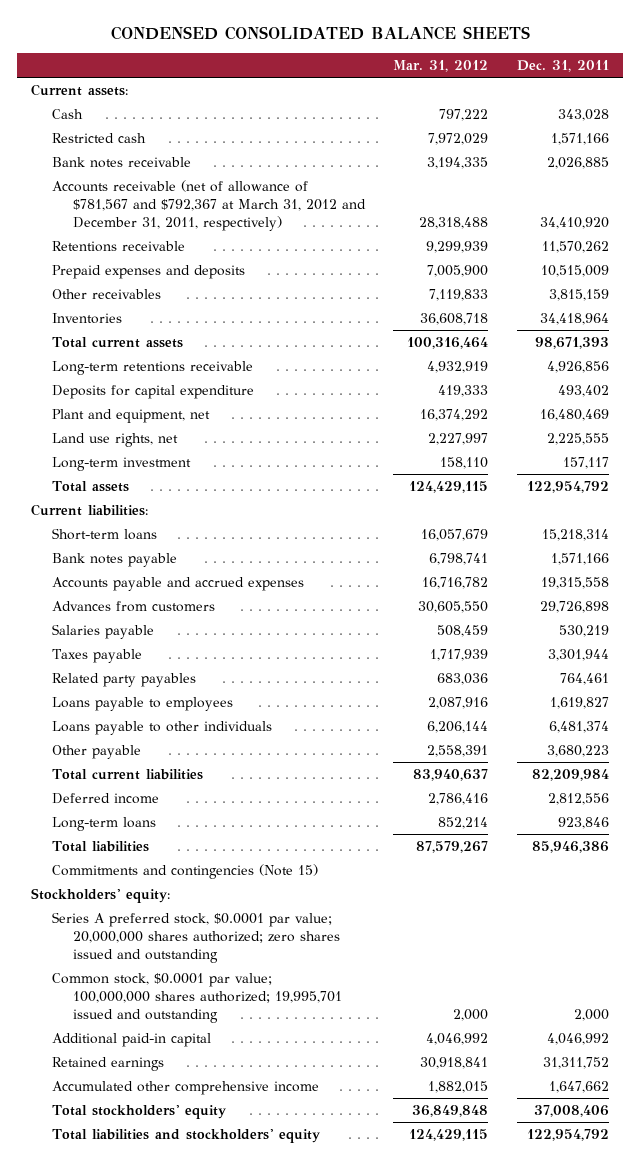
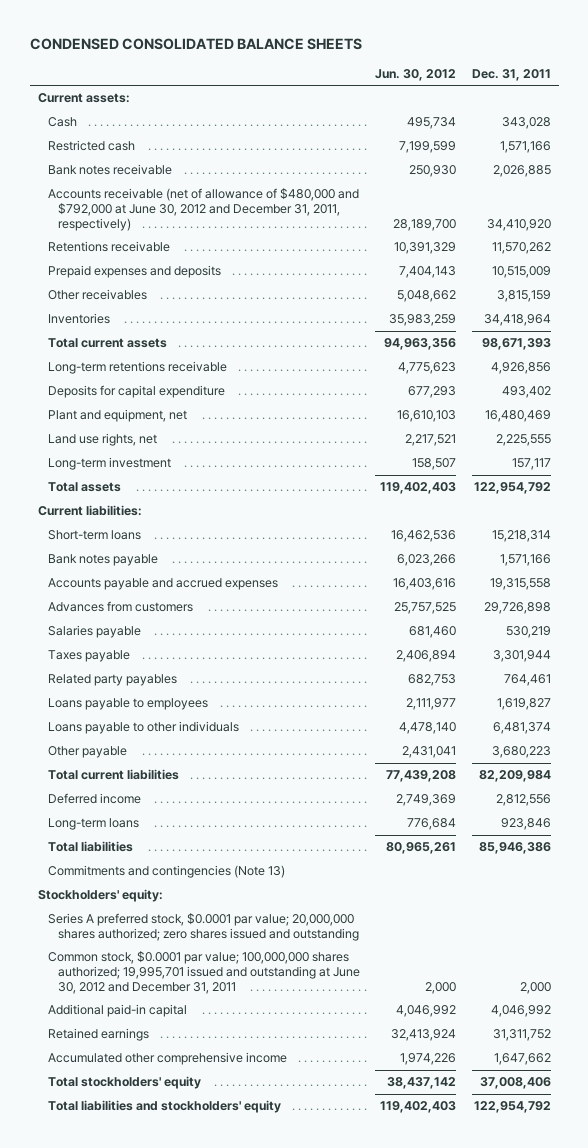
- | Mar. 31, 2012 | Dec. 31, 2011
+ | Jun. 30, 2012 | Dec. 31, 2011
- Accounts receivable (net of allowance of $781,567 and $792,367 at March 31, 2012 and December 31, 2011, respectively) | 28,318,488 | 34,410,920
+ Accounts receivable (net of allowance of $480,000 and $792,000 at June 30, 2012 and December 31, 2011, respectively) | 28,189,700 | 34,410,920
- Commitments and contingencies (Note 15)
+ Commitments and contingencies (Note 13)
- Common stock, $0.0001 par value; 100,000,000 shares authorized; 19,995,701 issued and outstanding | 2,000 | 2,000
+ Common stock, $0.0001 par value; 100,000,000 shares authorized; 19,995,701 issued and outstanding at June 30, 2012 and December 31, 2011 | 2,000 | 2,000

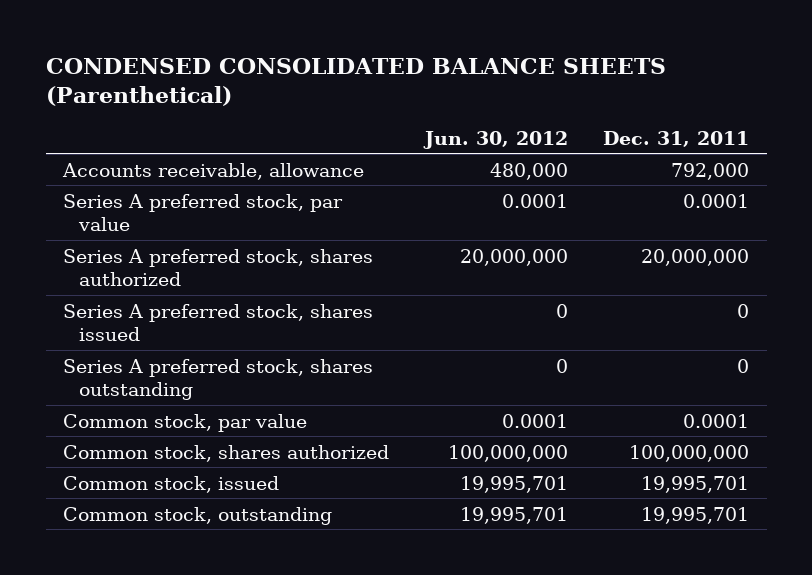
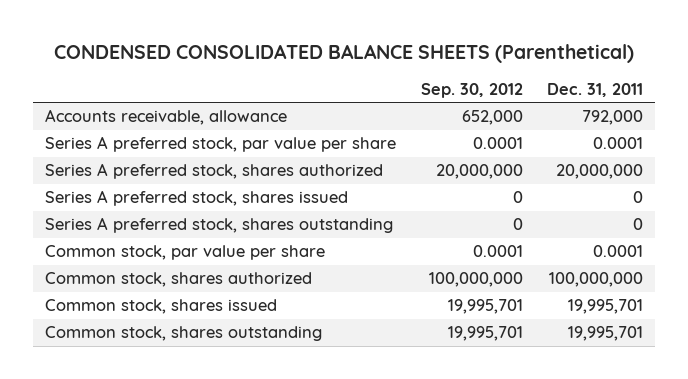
- | Jun. 30, 2012 | Dec. 31, 2011
+ | Sep. 30, 2012 | Dec. 31, 2011
- Series A preferred stock, par value | 0.0001 | 0.0001
+ Series A preferred stock, par value per share | 0.0001 | 0.0001
- Common stock, par value | 0.0001 | 0.0001
+ Common stock, par value per share | 0.0001 | 0.0001
- Common stock, issued | 19,995,701 | 19,995,701
- Common stock, outstanding | 19,995,701 | 19,995,701
+ Common stock, shares issued | 19,995,701 | 19,995,701
+ Common stock, shares outstanding | 19,995,701 | 19,995,701

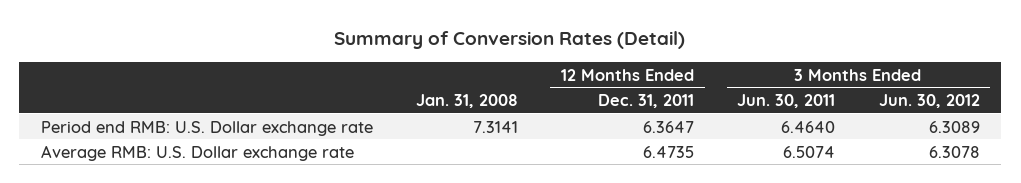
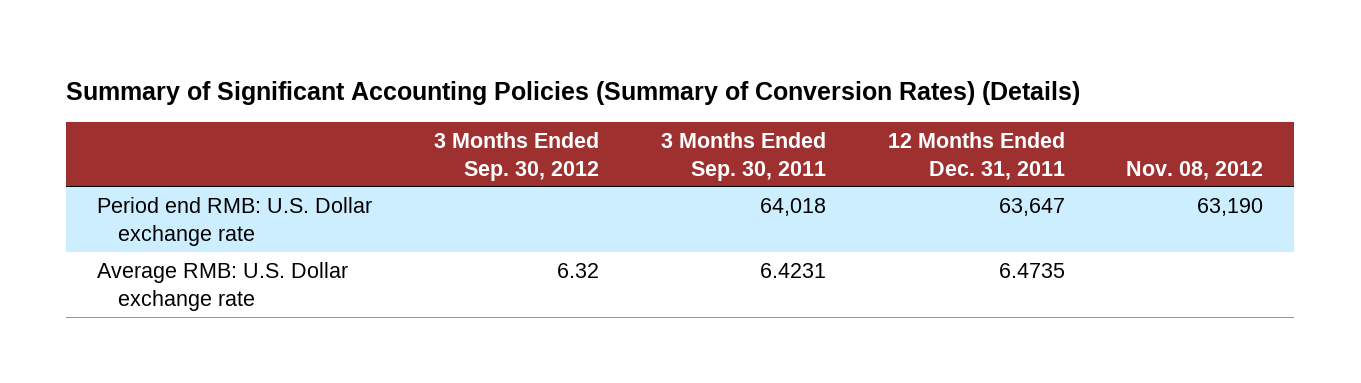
- Summary of Conversion Rates (Detail)
+ Summary of Significant Accounting Policies (Summary of Conversion Rates) (Details)
- | Jan. 31, 2008 | 12 Months Ended Dec. 31, 2011 | 3 Months Ended Jun. 30, 2011 | 3 Months Ended Jun. 30, 2012
+ | 3 Months Ended Sep. 30, 2012 | 3 Months Ended Sep. 30, 2011 | 12 Months Ended Dec. 31, 2011 | Nov. 08, 2012
- Period end RMB: U.S. Dollar exchange rate | 7.3141 | 6.3647 | 6.4640 | 6.3089
+ Period end RMB: U.S. Dollar exchange rate | | 64,018 | 63,647 | 63,190

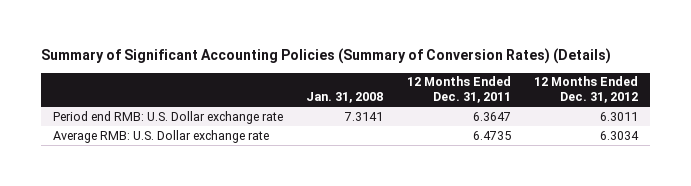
- | 3 Months Ended Sep. 30, 2012 | 3 Months Ended Sep. 30, 2011 | 12 Months Ended Dec. 31, 2011 | Nov. 08, 2012
+ | Jan. 31, 2008 | 12 Months Ended Dec. 31, 2011 | 12 Months Ended Dec. 31, 2012
- Period end RMB: U.S. Dollar exchange rate | | 64,018 | 63,647 | 63,190
+ Period end RMB: U.S. Dollar exchange rate | 7.3141 | 6.3647 | 6.3011

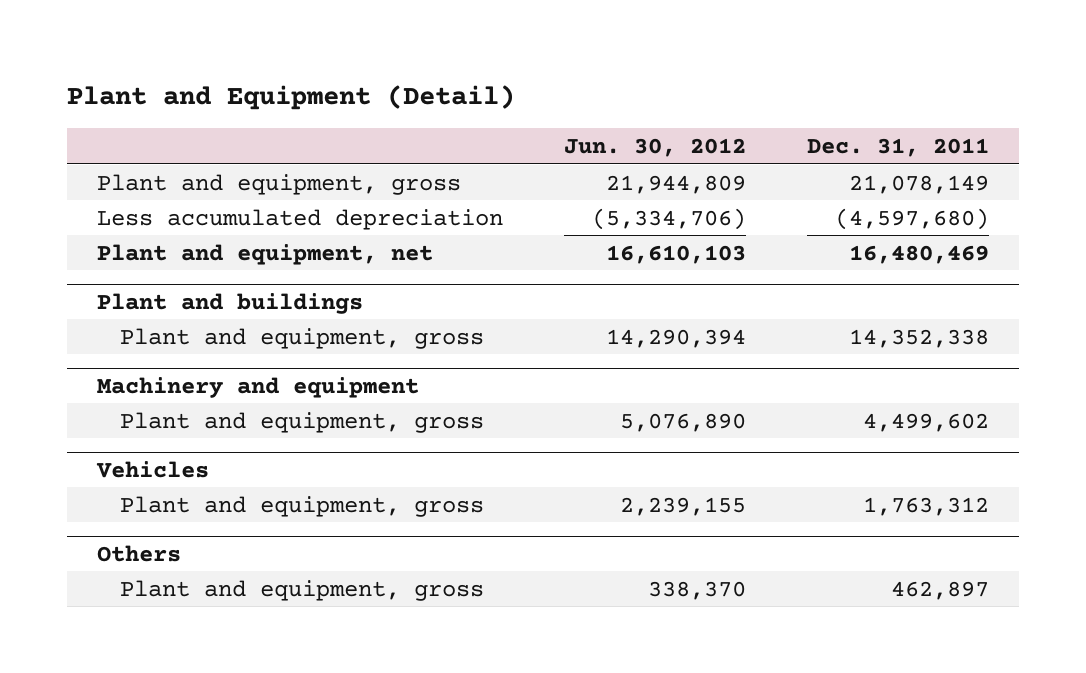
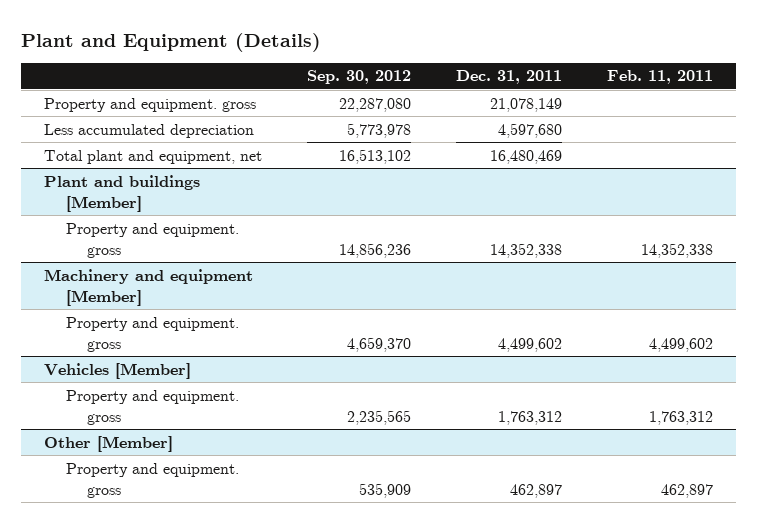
- Plant and Equipment (Detail)
+ Plant and Equipment (Details)
- | Jun. 30, 2012 | Dec. 31, 2011
+ | Sep. 30, 2012 | Dec. 31, 2011 | Feb. 11, 2011
- Plant and equipment, gross | 21,944,809 | 21,078,149
- Less accumulated depreciation | (5,334,706) | (4,597,680)
- Plant and equipment, net | 16,610,103 | 16,480,469
- Plant and buildings
- Plant and equipment, gross | 14,290,394 | 14,352,338
- Machinery and equipment
- Plant and equipment, gross | 5,076,890 | 4,499,602
- Vehicles
- Plant and equipment, gross | 2,239,155 | 1,763,312
- Others
- Plant and equipment, gross | 338,370 | 462,897
+ Property and equipment. gross | 22,287,080 | 21,078,149 |
+ Less accumulated depreciation | 5,773,978 | 4,597,680 |
+ Total plant and equipment, net | 16,513,102 | 16,480,469 |
+ Plant and buildings [Member]
+ Property and equipment. gross | 14,856,236 | 14,352,338 | 14,352,338
+ Machinery and equipment [Member]
+ Property and equipment. gross | 4,659,370 | 4,499,602 | 4,499,602
+ Vehicles [Member]
+ Property and equipment. gross | 2,235,565 | 1,763,312 | 1,763,312
+ Other [Member]
+ Property and equipment. gross | 535,909 | 462,897 | 462,897

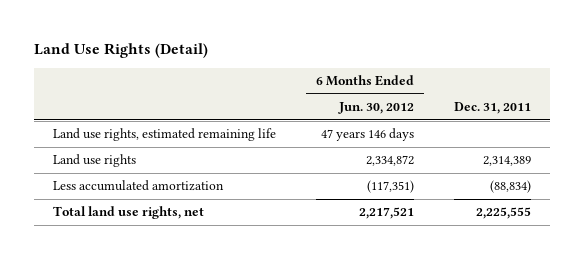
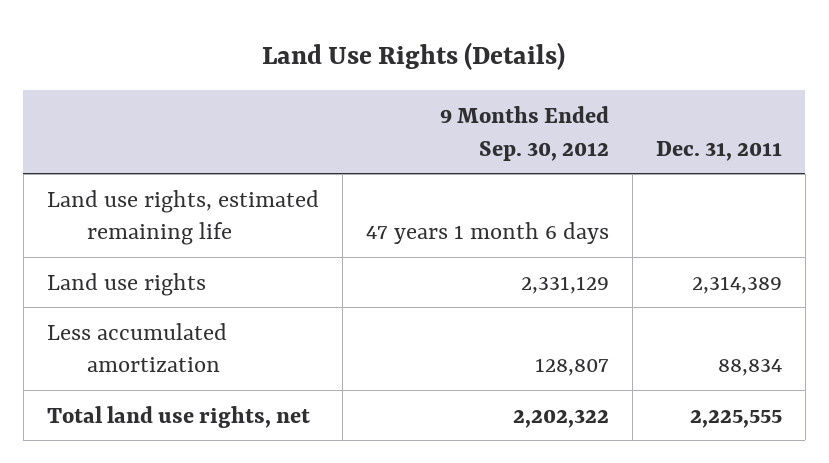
- Land Use Rights (Detail)
+ Land Use Rights (Details)
- | 6 Months Ended Jun. 30, 2012 | Dec. 31, 2011
+ | 9 Months Ended Sep. 30, 2012 | Dec. 31, 2011
- Less accumulated amortization | (117,351) | (88,834)
+ Less accumulated amortization | 128,807 | 88,834

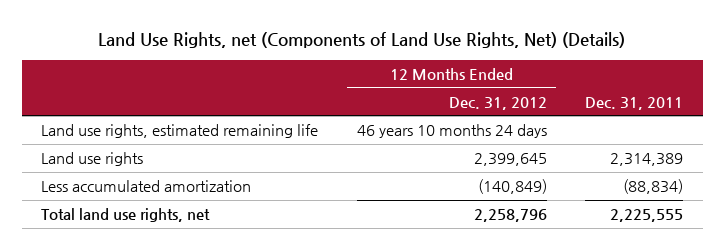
- Land Use Rights (Details)
+ Land Use Rights, net (Components of Land Use Rights, Net) (Details)
- | 9 Months Ended Sep. 30, 2012 | Dec. 31, 2011
+ | 12 Months Ended Dec. 31, 2012 | Dec. 31, 2011
- Less accumulated amortization | 128,807 | 88,834
+ Less accumulated amortization | (140,849) | (88,834)

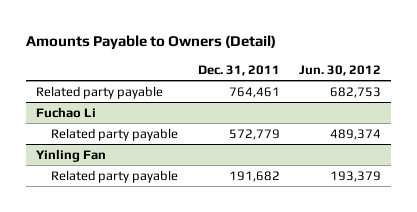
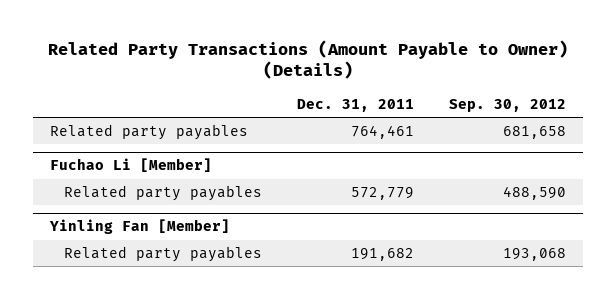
- Amounts Payable to Owners (Detail)
+ Related Party Transactions (Amount Payable to Owner) (Details)
- | Dec. 31, 2011 | Jun. 30, 2012
+ | Dec. 31, 2011 | Sep. 30, 2012
- Related party payable | 764,461 | 682,753
- Fuchao Li
- Related party payable | 572,779 | 489,374
- Yinling Fan
- Related party payable | 191,682 | 193,379
+ Related party payables | 764,461 | 681,658
+ Fuchao Li [Member]
+ Related party payables | 572,779 | 488,590
+ Yinling Fan [Member]
+ Related party payables | 191,682 | 193,068

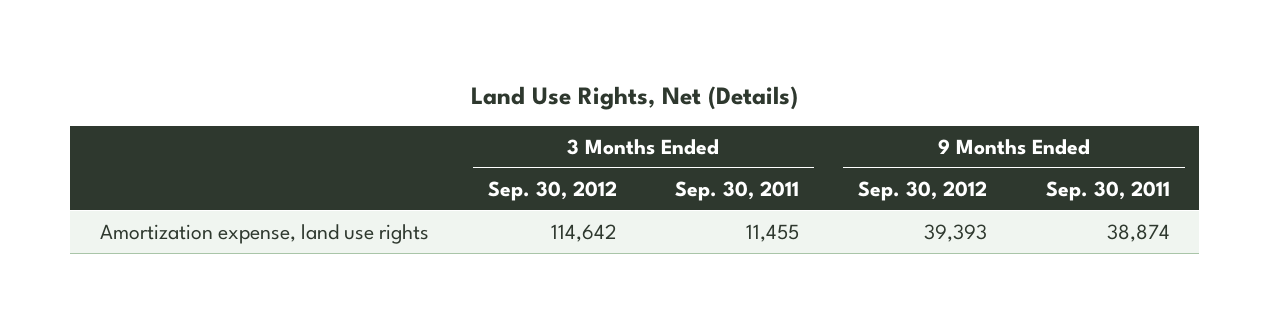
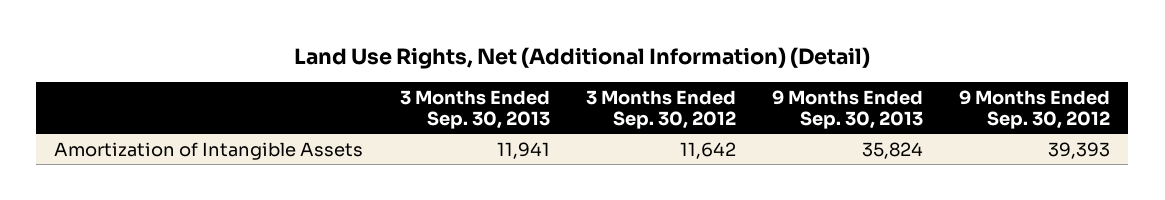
- Land Use Rights, Net (Details)
+ Land Use Rights, Net (Additional Information) (Detail)
- | 3 Months Ended Sep. 30, 2012 | 3 Months Ended Sep. 30, 2011 | 9 Months Ended Sep. 30, 2012 | 9 Months Ended Sep. 30, 2011
+ | 3 Months Ended Sep. 30, 2013 | 3 Months Ended Sep. 30, 2012 | 9 Months Ended Sep. 30, 2013 | 9 Months Ended Sep. 30, 2012
- Amortization expense, land use rights | 114,642 | 11,455 | 39,393 | 38,874
+ Amortization of Intangible Assets | 11,941 | 11,642 | 35,824 | 39,393

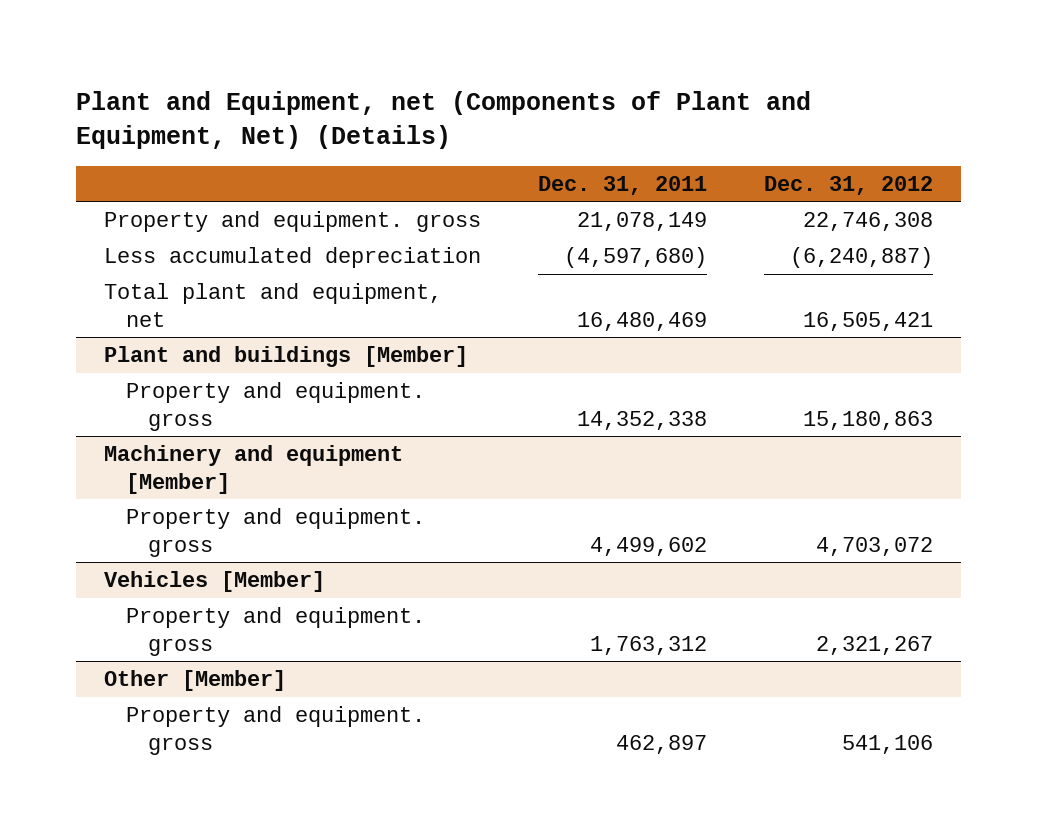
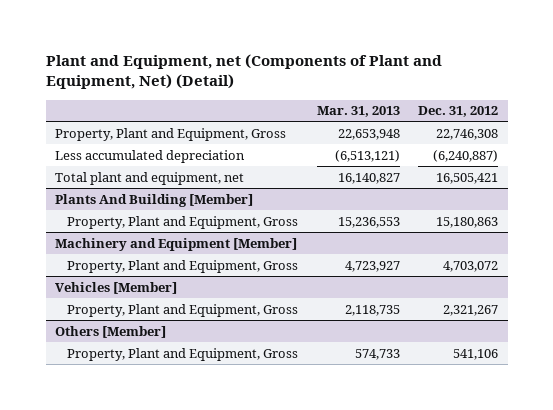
- Plant and Equipment, net (Components of Plant and Equipment, Net) (Details)
+ Plant and Equipment, net (Components of Plant and Equipment, Net) (Detail)
- | Dec. 31, 2011 | Dec. 31, 2012
+ | Mar. 31, 2013 | Dec. 31, 2012
- Property and equipment. gross | 21,078,149 | 22,746,308
+ Property, Plant and Equipment, Gross | 22,653,948 | 22,746,308
- Plant and buildings [Member]
- Property and equipment. gross | 14,352,338 | 15,180,863
- Machinery and equipment [Member]
- Property and equipment. gross | 4,499,602 | 4,703,072
+ Plants And Building [Member]
+ Property, Plant and Equipment, Gross | 15,236,553 | 15,180,863
+ Machinery and Equipment [Member]
+ Property, Plant and Equipment, Gross | 4,723,927 | 4,703,072
@ Vehicles [Member]
- Property and equipment. gross | 1,763,312 | 2,321,267
- Other [Member]
- Property and equipment. gross | 462,897 | 541,106
@ Vehicles [Member]
+ Property, Plant and Equipment, Gross | 2,118,735 | 2,321,267
+ Others [Member]
+ Property, Plant and Equipment, Gross | 574,733 | 541,106

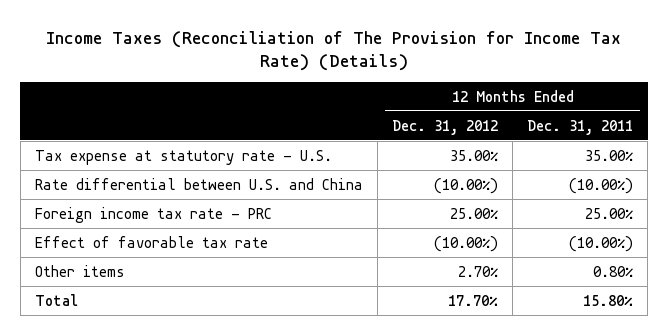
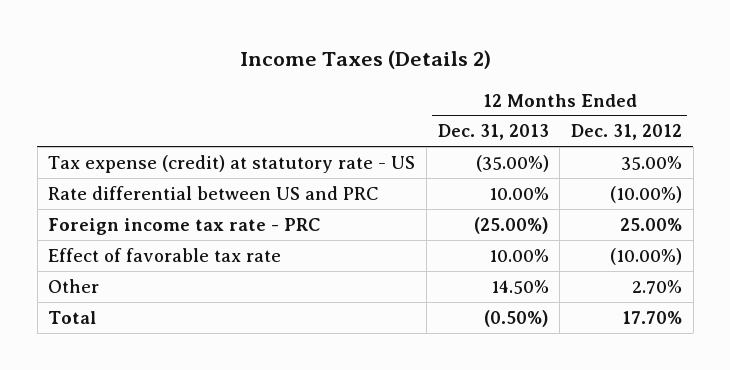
- Income Taxes (Reconciliation of The Provision for Income Tax Rate) (Details)
+ Income Taxes (Details 2)
- | 12 Months Ended Dec. 31, 2012 | 12 Months Ended Dec. 31, 2011
+ | 12 Months Ended Dec. 31, 2013 | 12 Months Ended Dec. 31, 2012
- Tax expense at statutory rate - U.S. | 35.00% | 35.00%
- Rate differential between U.S. and China | (10.00%) | (10.00%)
+ Tax expense (credit) at statutory rate - US | (35.00%) | 35.00%
+ Rate differential between US and PRC | 10.00% | (10.00%)
- Other items | 2.70% | 0.80%
+ Other | 14.50% | 2.70%

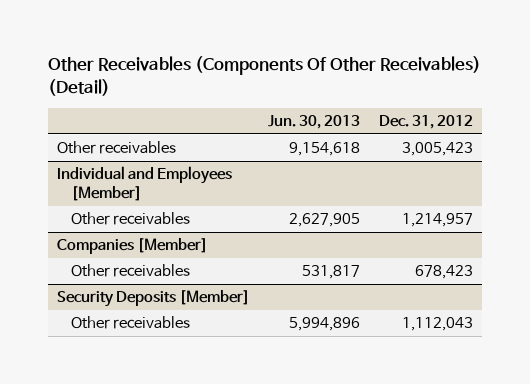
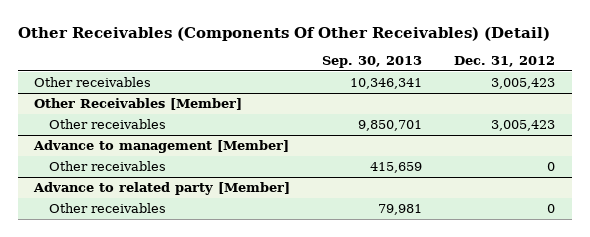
- | Jun. 30, 2013 | Dec. 31, 2012
+ | Sep. 30, 2013 | Dec. 31, 2012
- Individual and Employees [Member]
- Other receivables | 2,627,905 | 1,214,957
- Companies [Member]
- Other receivables | 531,817 | 678,423
- Security Deposits [Member]
- Other receivables | 5,994,896 | 1,112,043
+ Other Receivables [Member]
+ Other receivables | 9,850,701 | 3,005,423
+ Advance to management [Member]
+ Other receivables | 415,659 | 0
+ Advance to related party [Member]
+ Other receivables | 79,981 | 0

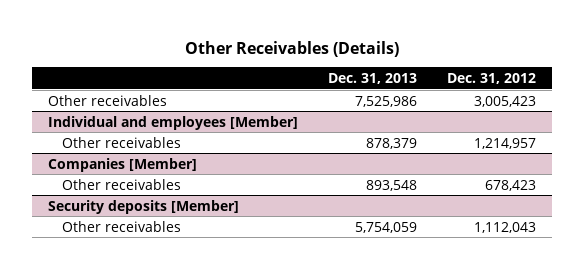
- Other Receivables (Components Of Other Receivables) (Detail)
+ Other Receivables (Details)
- | Sep. 30, 2013 | Dec. 31, 2012
+ | Dec. 31, 2013 | Dec. 31, 2012
- Other Receivables [Member]
- Other receivables | 9,850,701 | 3,005,423
- Advance to management [Member]
- Other receivables | 415,659 | 0
- Advance to related party [Member]
- Other receivables | 79,981 | 0
+ Individual and employees [Member]
+ Other receivables | 878,379 | 1,214,957
+ Companies [Member]
+ Other receivables | 893,548 | 678,423
+ Security deposits [Member]
+ Other receivables | 5,754,059 | 1,112,043

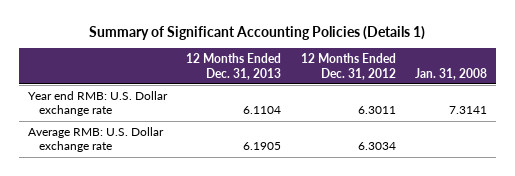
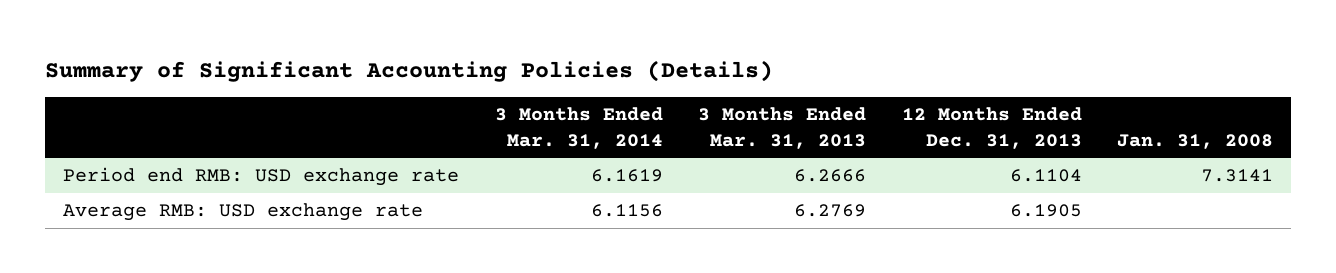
- Summary of Significant Accounting Policies (Details 1)
+ Summary of Significant Accounting Policies (Details)
- | 12 Months Ended Dec. 31, 2013 | 12 Months Ended Dec. 31, 2012 | Jan. 31, 2008
+ | 3 Months Ended Mar. 31, 2014 | 3 Months Ended Mar. 31, 2013 | 12 Months Ended Dec. 31, 2013 | Jan. 31, 2008
- Year end RMB: U.S. Dollar exchange rate | 6.1104 | 6.3011 | 7.3141
- Average RMB: U.S. Dollar exchange rate | 6.1905 | 6.3034 |
+ Period end RMB: USD exchange rate | 6.1619 | 6.2666 | 6.1104 | 7.3141
+ Average RMB: USD exchange rate | 6.1156 | 6.2769 | 6.1905 |

